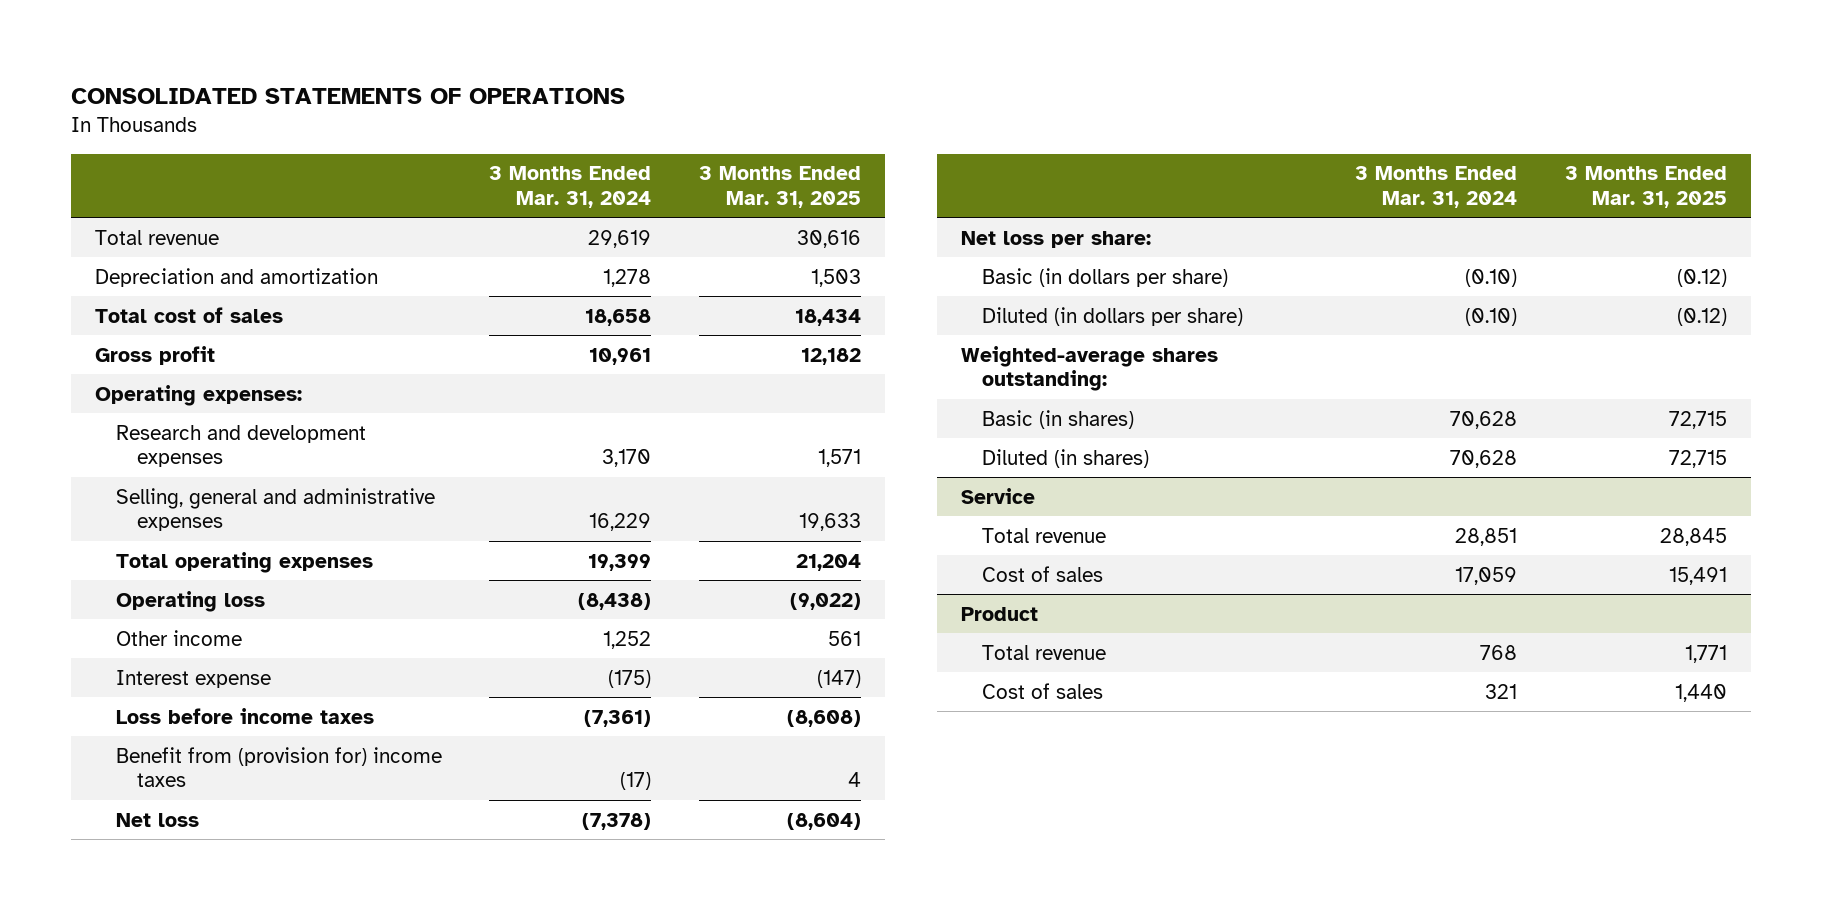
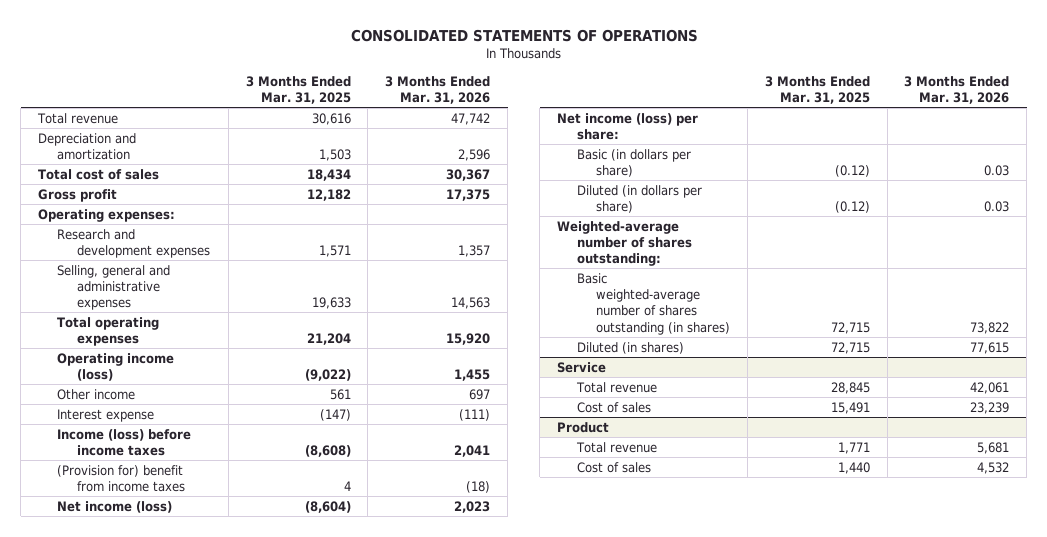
- | 3 Months Ended Mar. 31, 2024 | 3 Months Ended Mar. 31, 2025
+ | 3 Months Ended Mar. 31, 2025 | 3 Months Ended Mar. 31, 2026
- Operating loss | (8,438) | (9,022)
+ Operating income (loss) | (9,022) | 1,455
- Loss before income taxes | (7,361) | (8,608)
- Benefit from (provision for) income taxes | (17) | 4
- Net loss | (7,378) | (8,604)
- Net loss per share:
+ Income (loss) before income taxes | (8,608) | 2,041
+ (Provision for) benefit from income taxes | 4 | (18)
+ Net income (loss) | (8,604) | 2,023
+ Net income (loss) per share:
- Weighted-average shares outstanding:
- Basic (in shares) | 70,628 | 72,715
+ Weighted-average number of shares outstanding:
+ Basic weighted-average number of shares outstanding (in shares) | 72,715 | 73,822

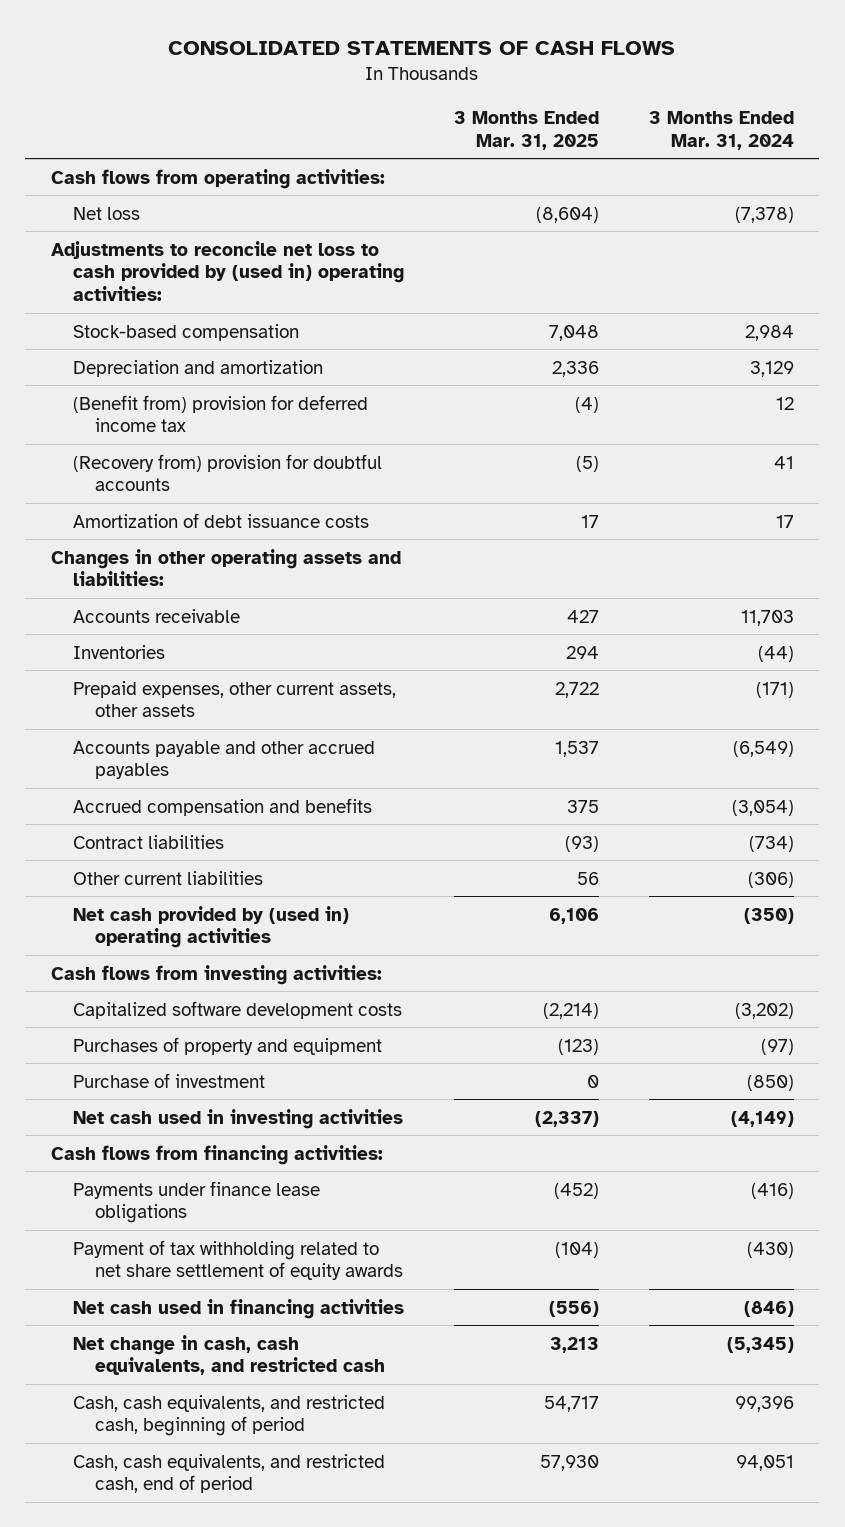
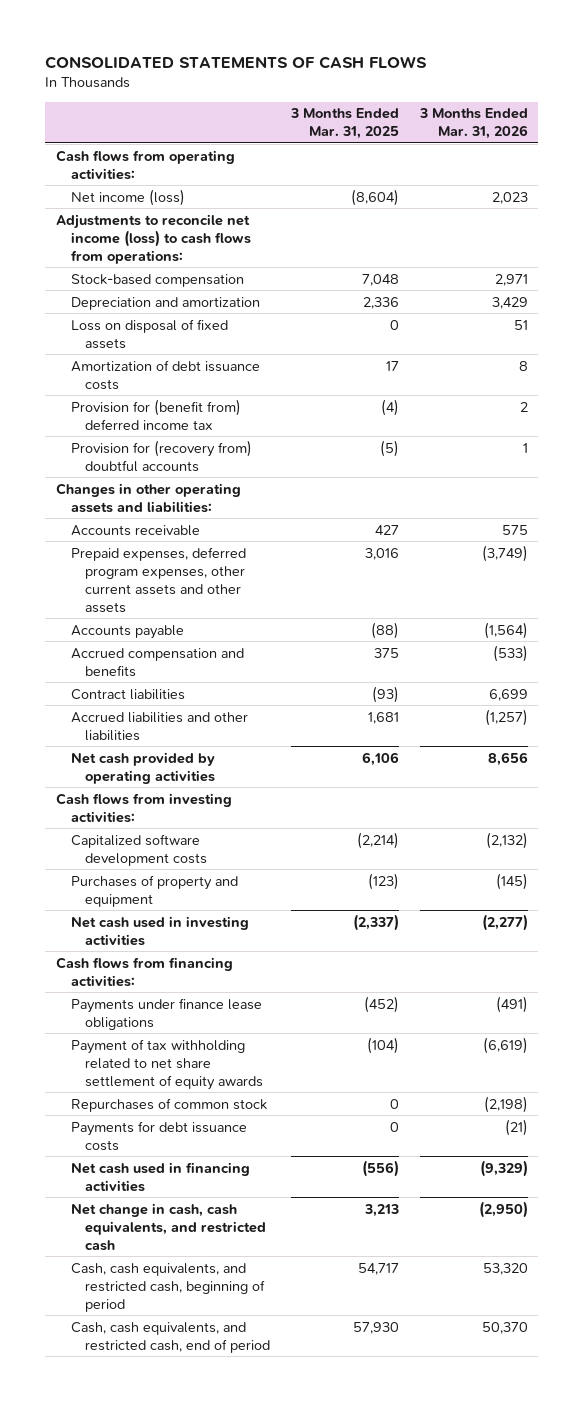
- | 3 Months Ended Mar. 31, 2025 | 3 Months Ended Mar. 31, 2024
+ | 3 Months Ended Mar. 31, 2025 | 3 Months Ended Mar. 31, 2026
- Net loss | (8,604) | (7,378)
- Adjustments to reconcile net loss to cash provided by (used in) operating activities:
+ Net income (loss) | (8,604) | 2,023
+ Adjustments to reconcile net income (loss) to cash flows from operations:
- (Benefit from) provision for deferred income tax | (4) | 12
- (Recovery from) provision for doubtful accounts | (5) | 41
+ Loss on disposal of fixed assets | 0 | 51
+ Provision for (benefit from) deferred income tax | (4) | 2
+ Provision for (recovery from) doubtful accounts | (5) | 1
- Inventories | 294 | (44)
- Prepaid expenses, other current assets, other assets | 2,722 | (171)
- Accounts payable and other accrued payables | 1,537 | (6,549)
+ Prepaid expenses, deferred program expenses, other current assets and other assets | 3,016 | (3,749)
+ Accounts payable | (88) | (1,564)
- Other current liabilities | 56 | (306)
- Net cash provided by (used in) operating activities | 6,106 | (350)
+ Accrued liabilities and other liabilities | 1,681 | (1,257)
+ Net cash provided by operating activities | 6,106 | 8,656
- Purchase of investment | 0 | (850)
+ Repurchases of common stock | 0 | (2,198)
+ Payments for debt issuance costs | 0 | (21)

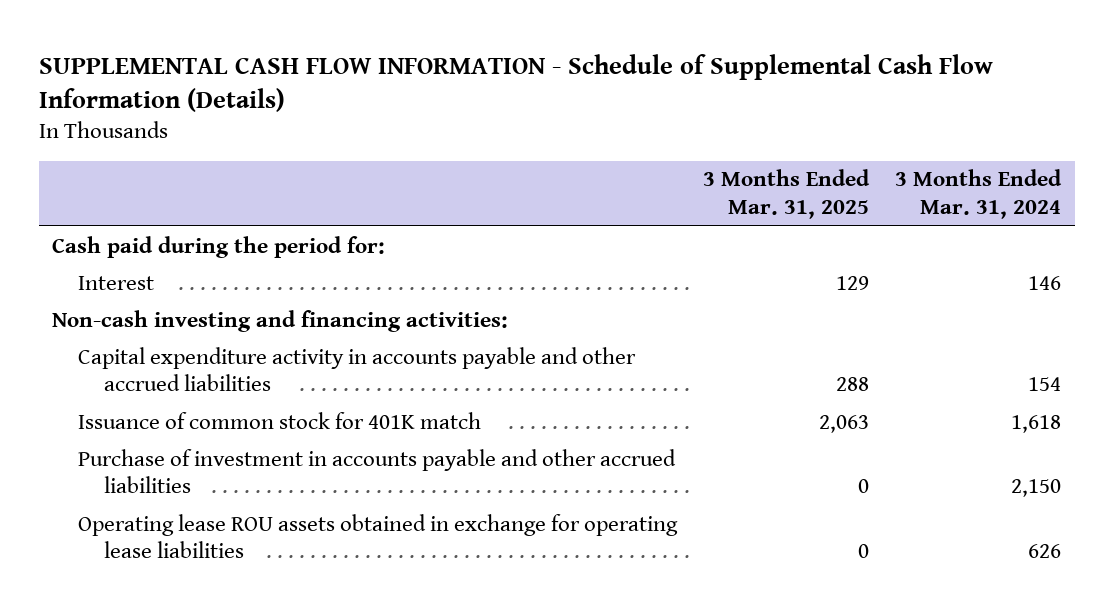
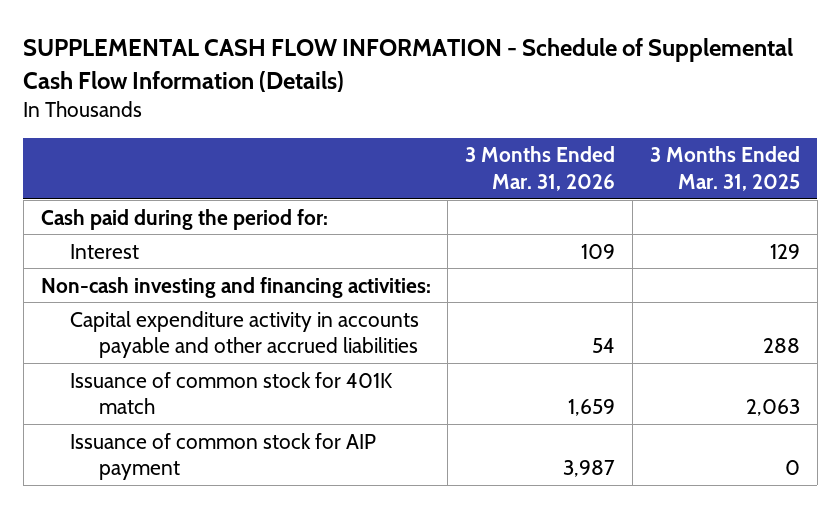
- | 3 Months Ended Mar. 31, 2025 | 3 Months Ended Mar. 31, 2024
+ | 3 Months Ended Mar. 31, 2026 | 3 Months Ended Mar. 31, 2025
- Purchase of investment in accounts payable and other accrued liabilities | 0 | 2,150
- Operating lease ROU assets obtained in exchange for operating lease liabilities | 0 | 626
+ Issuance of common stock for AIP payment | 3,987 | 0

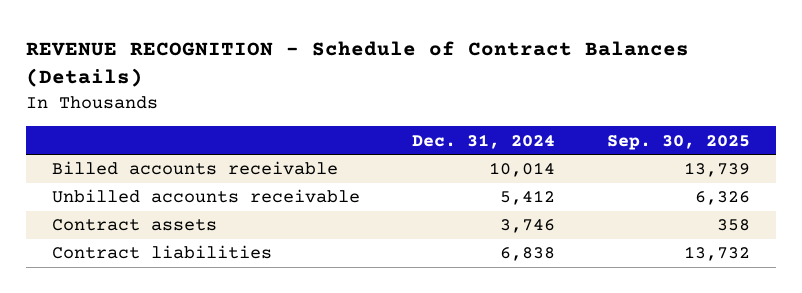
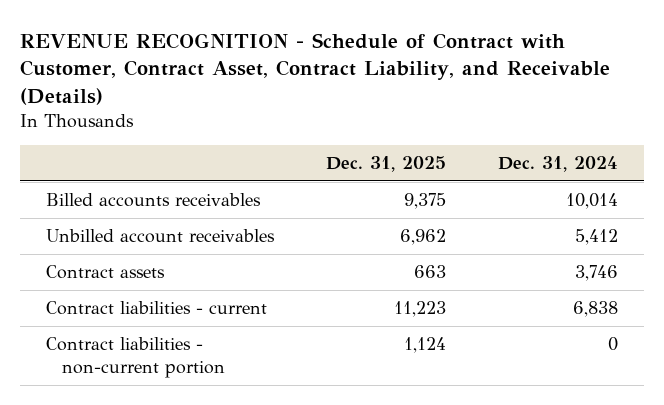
- REVENUE RECOGNITION - Schedule of Contract Balances (Details)
+ REVENUE RECOGNITION - Schedule of Contract with Customer, Contract Asset, Contract Liability, and Receivable (Details)
- | Dec. 31, 2024 | Sep. 30, 2025
+ | Dec. 31, 2025 | Dec. 31, 2024
- Billed accounts receivable | 10,014 | 13,739
- Unbilled accounts receivable | 5,412 | 6,326
+ Billed accounts receivables | 9,375 | 10,014
+ Unbilled account receivables | 6,962 | 5,412
- Contract liabilities | 6,838 | 13,732
+ Contract liabilities - current | 11,223 | 6,838
+ Contract liabilities - non-current portion | 1,124 | 0

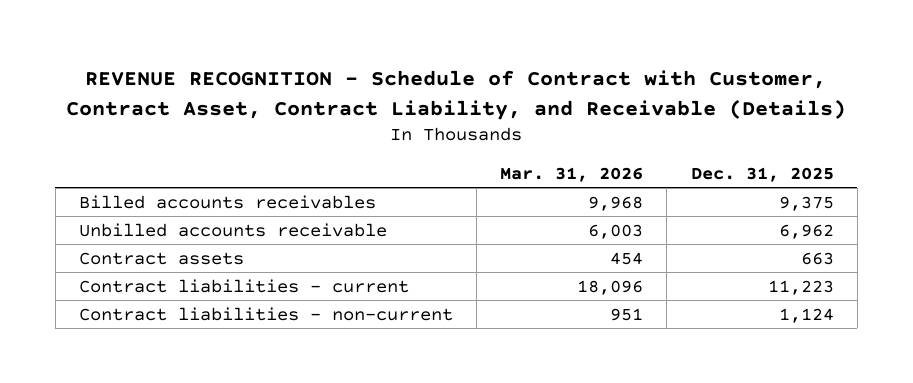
- | Dec. 31, 2025 | Dec. 31, 2024
+ | Mar. 31, 2026 | Dec. 31, 2025
- Unbilled account receivables | 6,962 | 5,412
+ Unbilled accounts receivable | 6,003 | 6,962
- Contract liabilities - non-current portion | 1,124 | 0
+ Contract liabilities - non-current | 951 | 1,124

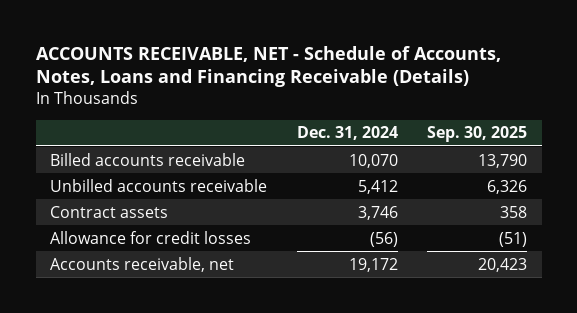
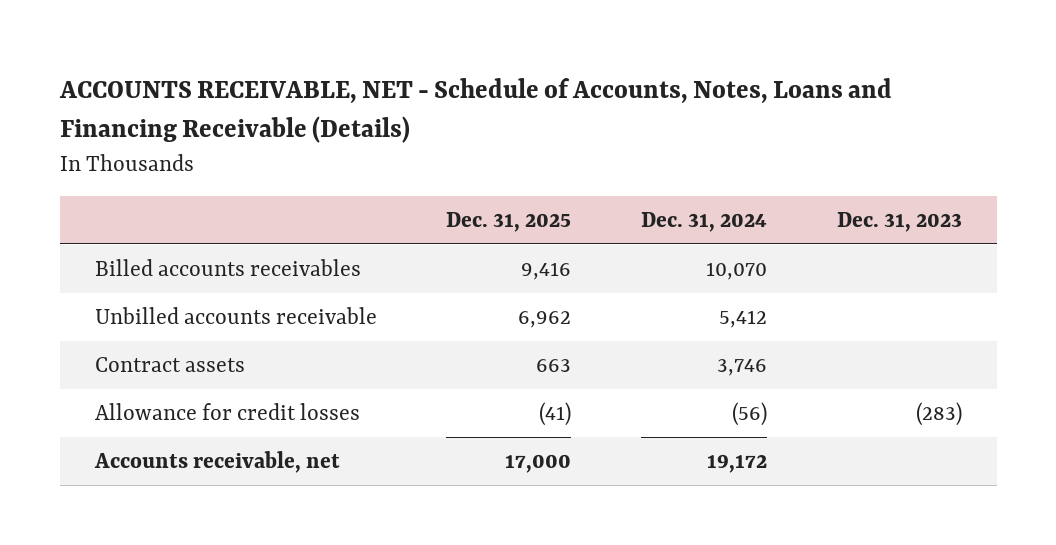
- | Dec. 31, 2024 | Sep. 30, 2025
+ | Dec. 31, 2025 | Dec. 31, 2024 | Dec. 31, 2023
- Billed accounts receivable | 10,070 | 13,790
+ Billed accounts receivables | 9,416 | 10,070 |

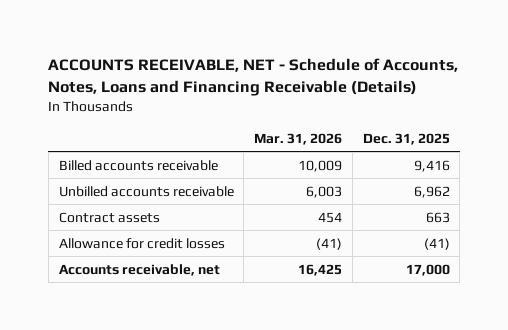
- | Dec. 31, 2025 | Dec. 31, 2024 | Dec. 31, 2023
+ | Mar. 31, 2026 | Dec. 31, 2025
- Billed accounts receivables | 9,416 | 10,070 |
+ Billed accounts receivable | 10,009 | 9,416

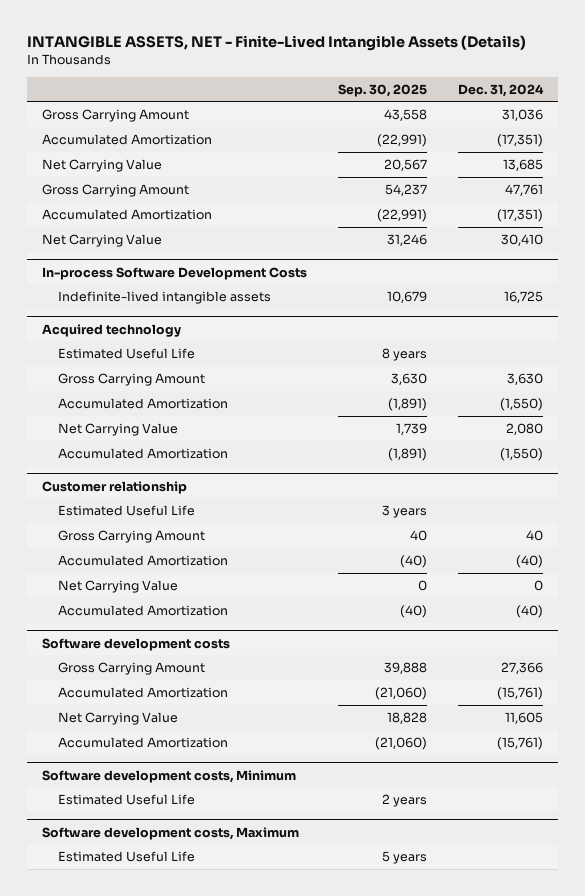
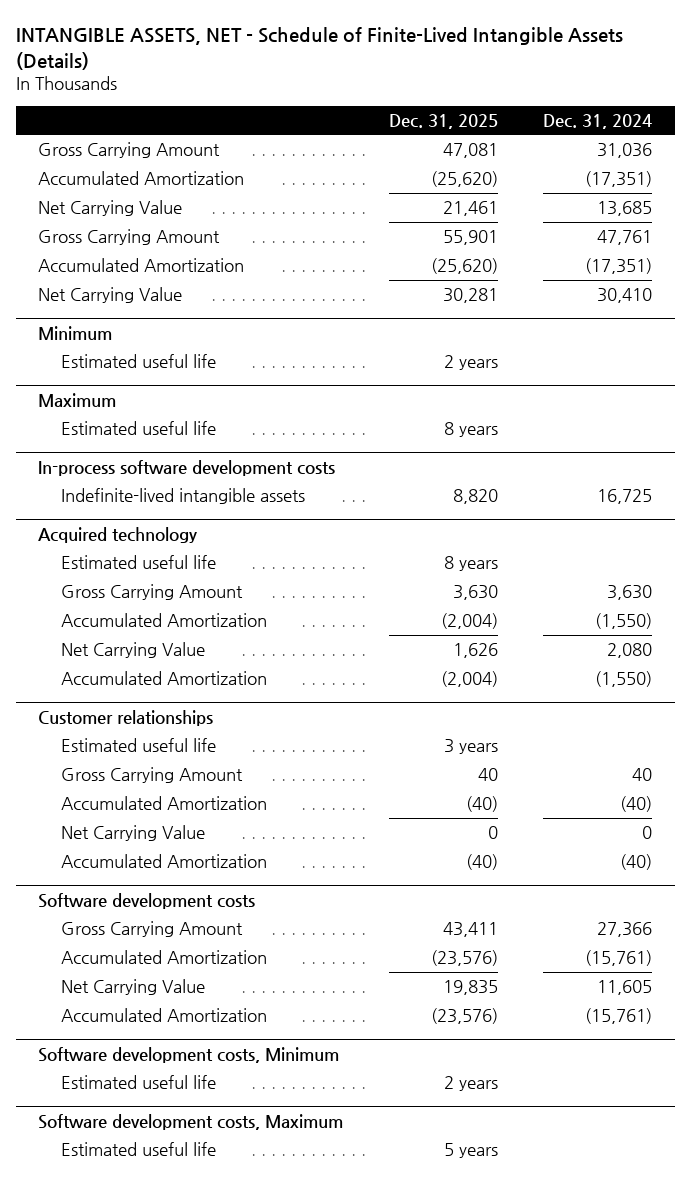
- INTANGIBLE ASSETS, NET - Finite-Lived Intangible Assets (Details)
+ INTANGIBLE ASSETS, NET - Schedule of Finite-Lived Intangible Assets (Details)
- | Sep. 30, 2025 | Dec. 31, 2024
+ | Dec. 31, 2025 | Dec. 31, 2024
- In-process Software Development Costs
+ Minimum
+ Estimated useful life | 2 years |
+ Maximum
+ Estimated useful life | 8 years |
+ In-process software development costs
@ Acquired technology
- Estimated Useful Life | 8 years |
+ Estimated useful life | 8 years |
- Customer relationship
- Estimated Useful Life | 3 years |
+ Customer relationships
+ Estimated useful life | 3 years |
@ Software development costs, Minimum
- Estimated Useful Life | 2 years |
+ Estimated useful life | 2 years |
@ Software development costs, Maximum
- Estimated Useful Life | 5 years |
+ Estimated useful life | 5 years |

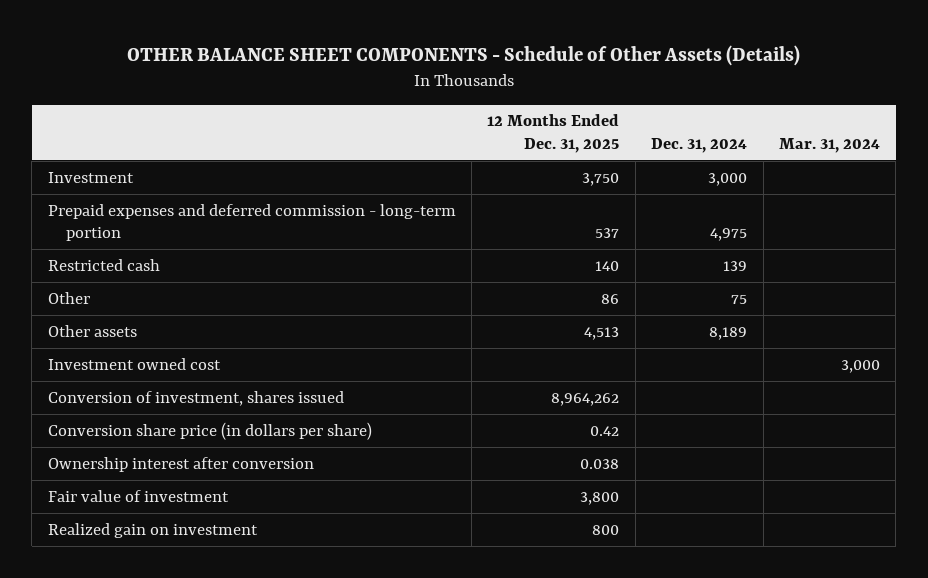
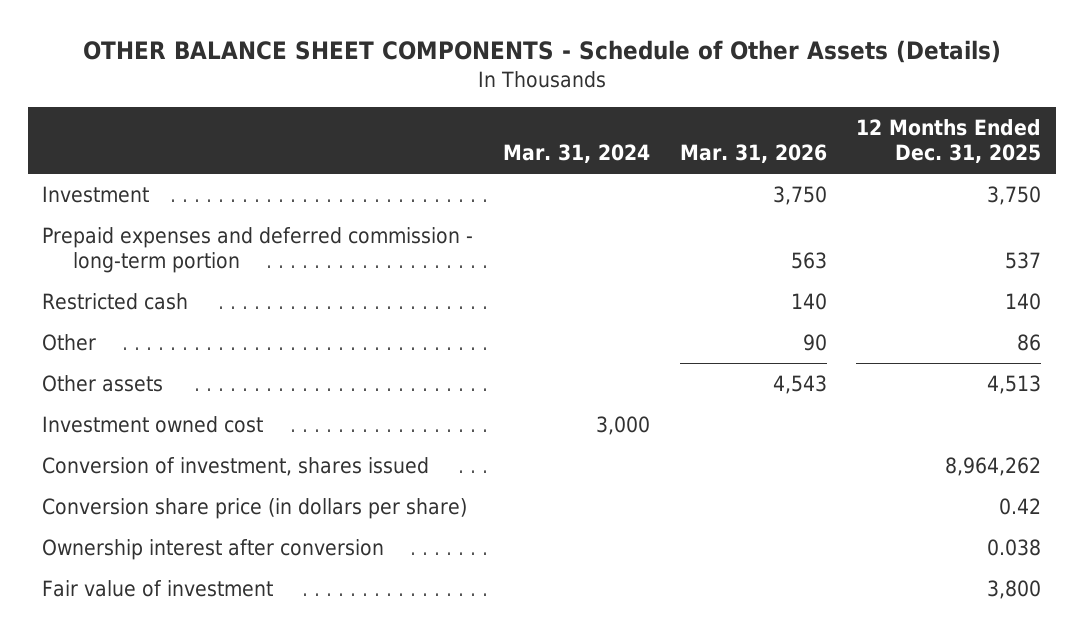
- | 12 Months Ended Dec. 31, 2025 | Dec. 31, 2024 | Mar. 31, 2024
+ | Mar. 31, 2024 | Mar. 31, 2026 | 12 Months Ended Dec. 31, 2025
- Realized gain on investment | 800 | |

